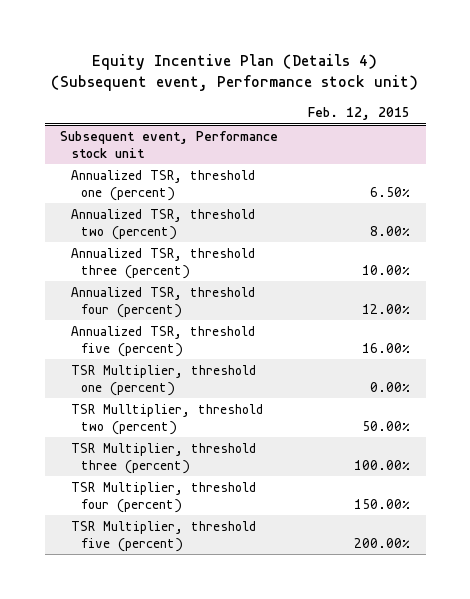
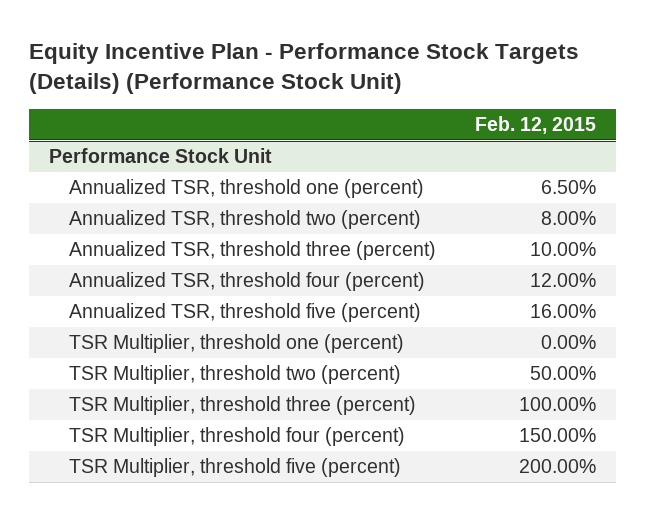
- Equity Incentive Plan (Details 4) (Subsequent event, Performance stock unit)
+ Equity Incentive Plan - Performance Stock Targets (Details) (Performance Stock Unit)
- Subsequent event, Performance stock unit
+ Performance Stock Unit
- TSR Mulltiplier, threshold two (percent) | 50.00%
+ TSR Multiplier, threshold two (percent) | 50.00%

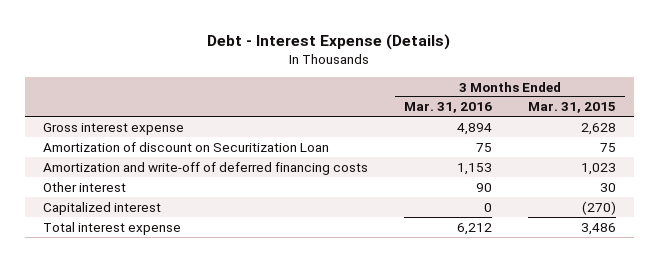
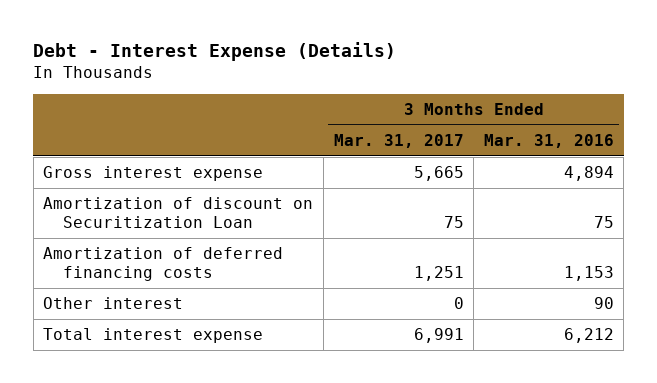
- | 3 Months Ended Mar. 31, 2016 | 3 Months Ended Mar. 31, 2015
+ | 3 Months Ended Mar. 31, 2017 | 3 Months Ended Mar. 31, 2016
- Amortization and write-off of deferred financing costs | 1,153 | 1,023
+ Amortization of deferred financing costs | 1,251 | 1,153
- Capitalized interest | 0 | (270)

